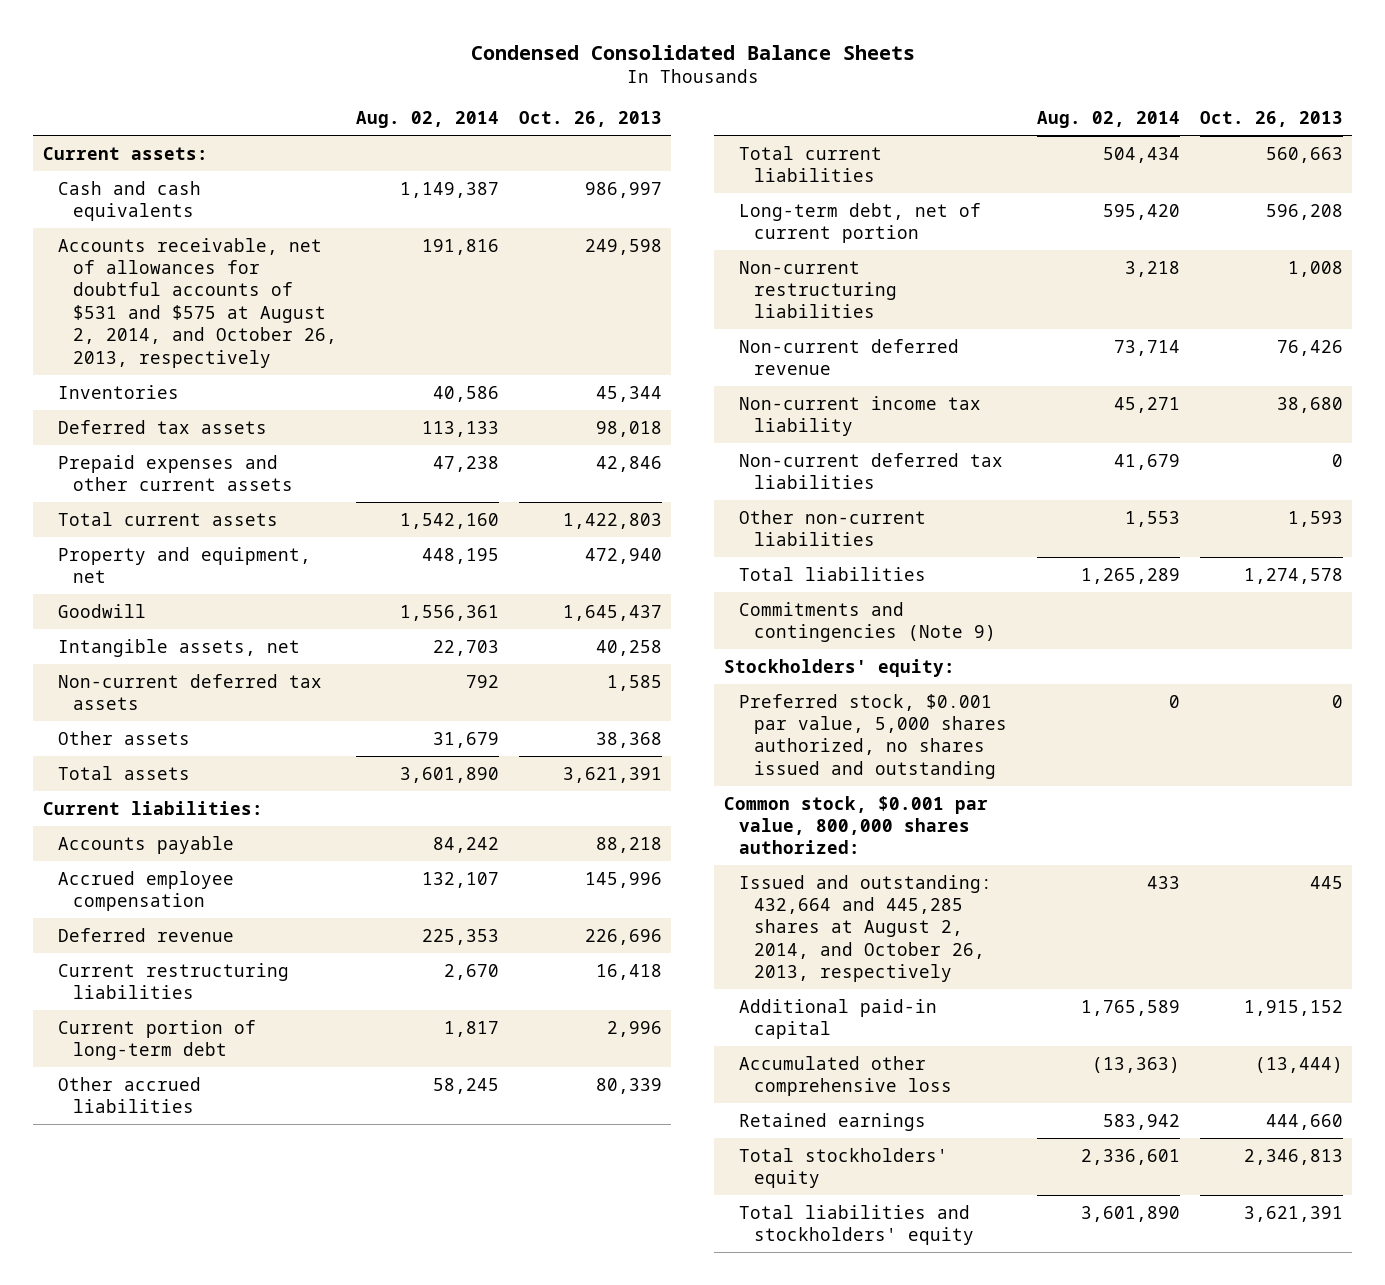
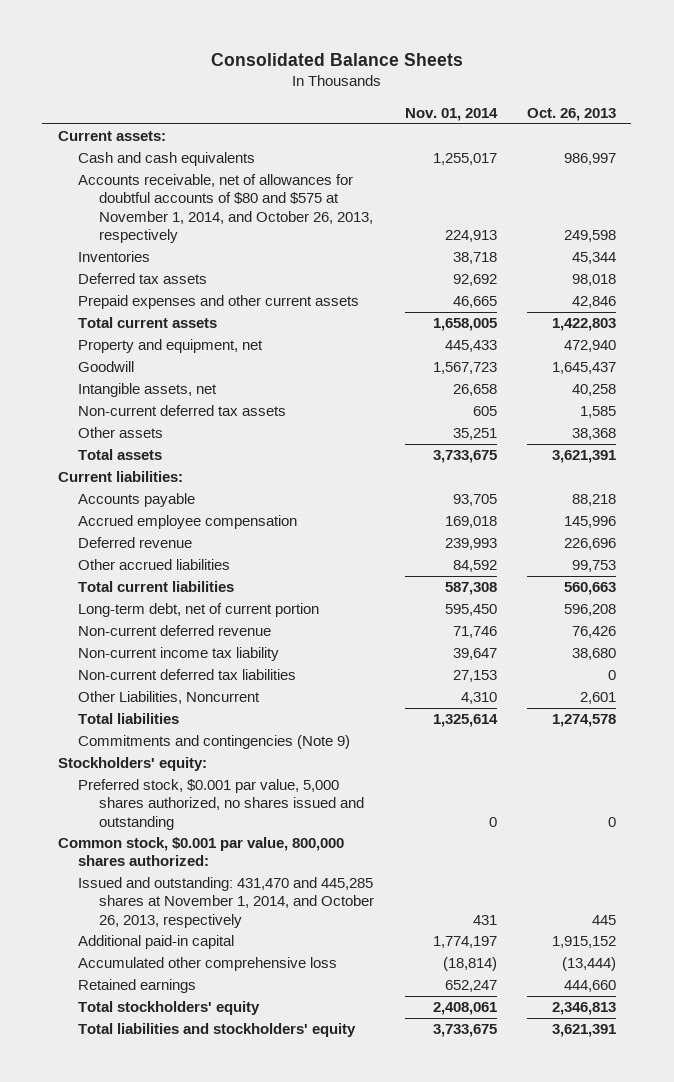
- Condensed Consolidated Balance Sheets
+ Consolidated Balance Sheets
- | Aug. 02, 2014 | Oct. 26, 2013
+ | Nov. 01, 2014 | Oct. 26, 2013
- Accounts receivable, net of allowances for doubtful accounts of $531 and $575 at August 2, 2014, and October 26, 2013, respectively | 191,816 | 249,598
+ Accounts receivable, net of allowances for doubtful accounts of $80 and $575 at November 1, 2014, and October 26, 2013, respectively | 224,913 | 249,598
- Current restructuring liabilities | 2,670 | 16,418
- Current portion of long-term debt | 1,817 | 2,996
- Other accrued liabilities | 58,245 | 80,339
+ Other accrued liabilities | 84,592 | 99,753
- Non-current restructuring liabilities | 3,218 | 1,008
- Other non-current liabilities | 1,553 | 1,593
+ Other Liabilities, Noncurrent | 4,310 | 2,601
- Issued and outstanding: 432,664 and 445,285 shares at August 2, 2014, and October 26, 2013, respectively | 433 | 445
+ Issued and outstanding: 431,470 and 445,285 shares at November 1, 2014, and October 26, 2013, respectively | 431 | 445

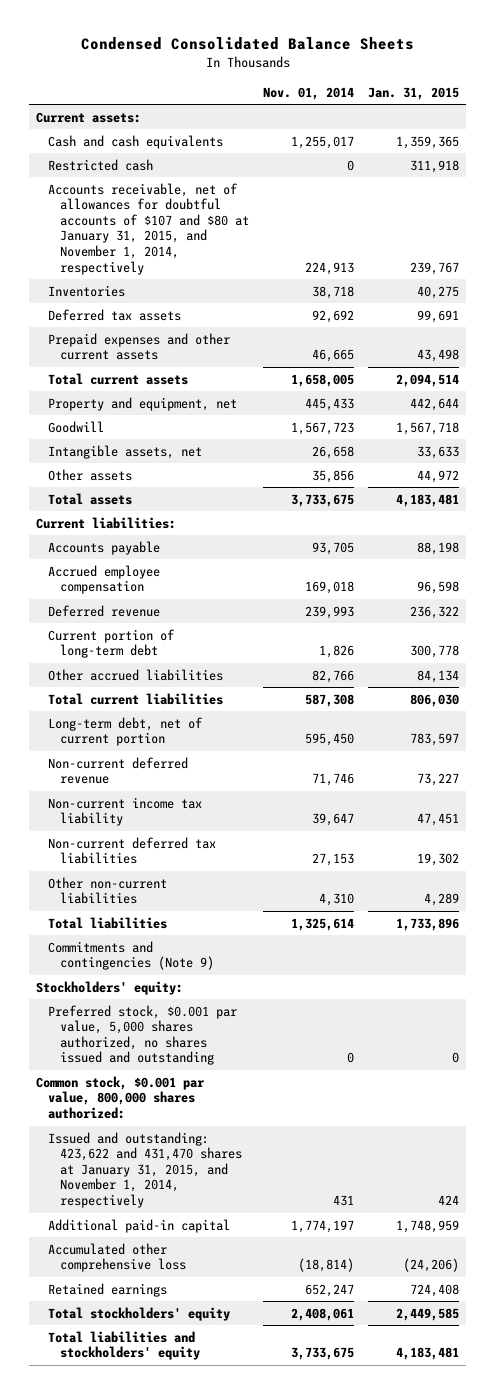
- Consolidated Balance Sheets
+ Condensed Consolidated Balance Sheets
- | Nov. 01, 2014 | Oct. 26, 2013
+ | Nov. 01, 2014 | Jan. 31, 2015
- Accounts receivable, net of allowances for doubtful accounts of $80 and $575 at November 1, 2014, and October 26, 2013, respectively | 224,913 | 249,598
+ Restricted cash | 0 | 311,918
+ Accounts receivable, net of allowances for doubtful accounts of $107 and $80 at January 31, 2015, and November 1, 2014, respectively | 224,913 | 239,767
- Non-current deferred tax assets | 605 | 1,585
- Other assets | 35,251 | 38,368
+ Other assets | 35,856 | 44,972
- Other accrued liabilities | 84,592 | 99,753
+ Current portion of long-term debt | 1,826 | 300,778
+ Other accrued liabilities | 82,766 | 84,134
- Other Liabilities, Noncurrent | 4,310 | 2,601
+ Other non-current liabilities | 4,310 | 4,289
- Issued and outstanding: 431,470 and 445,285 shares at November 1, 2014, and October 26, 2013, respectively | 431 | 445
+ Issued and outstanding: 423,622 and 431,470 shares at January 31, 2015, and November 1, 2014, respectively | 431 | 424

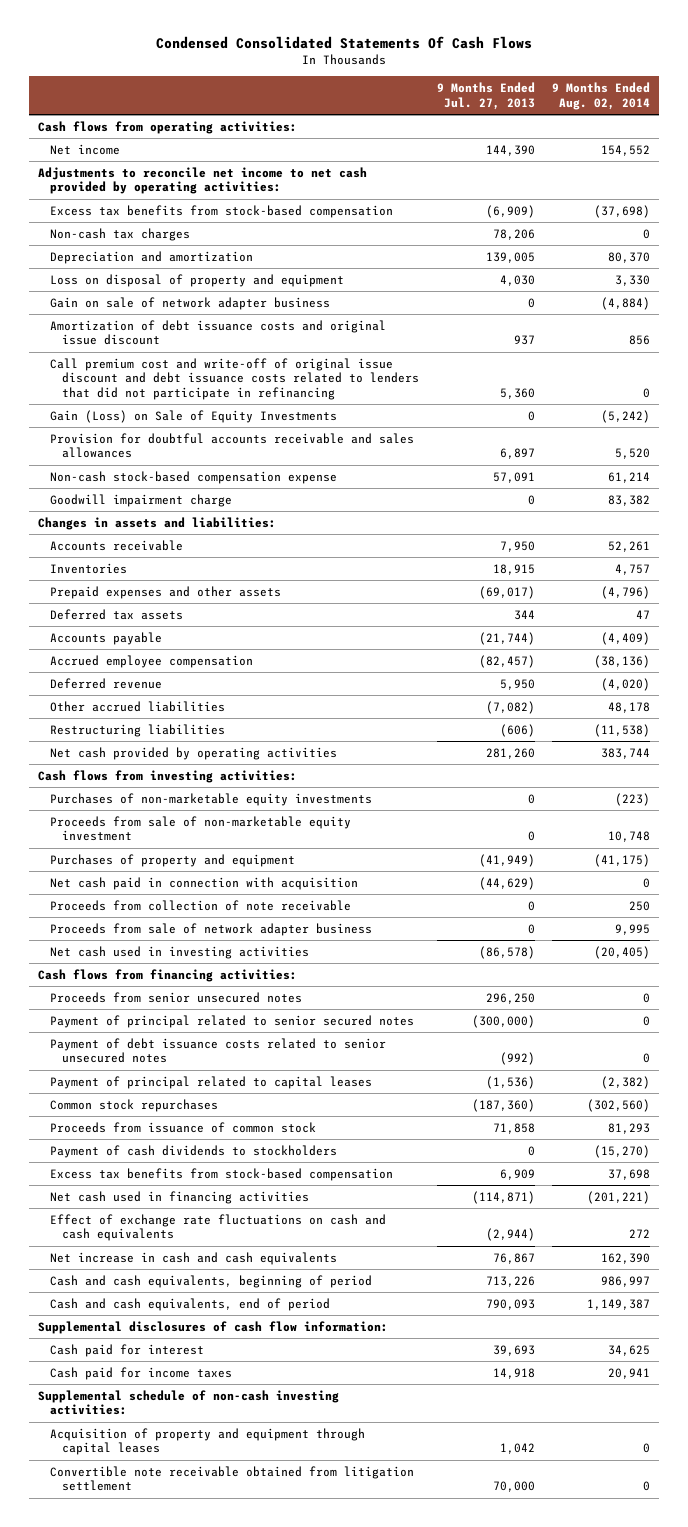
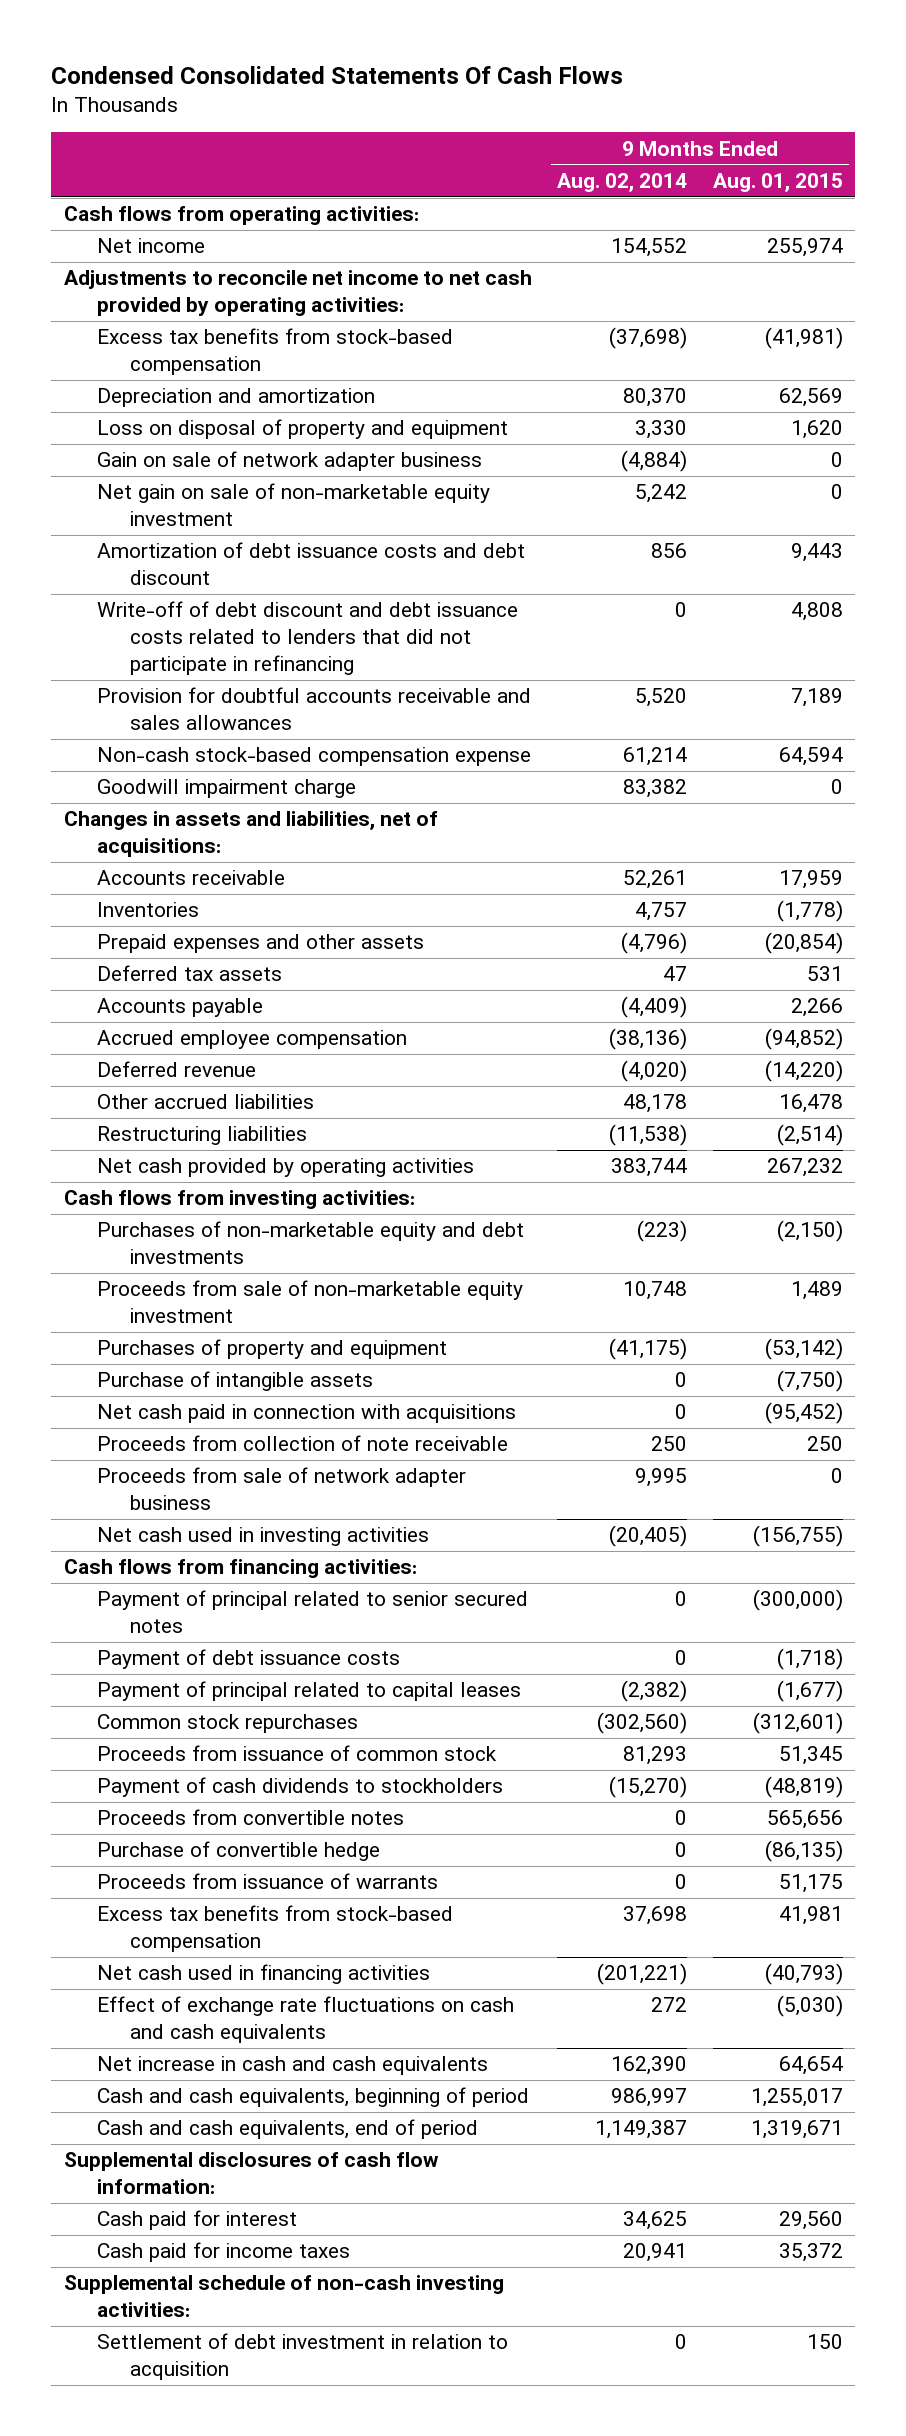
- | 9 Months Ended Jul. 27, 2013 | 9 Months Ended Aug. 02, 2014
+ | 9 Months Ended Aug. 02, 2014 | 9 Months Ended Aug. 01, 2015
- Non-cash tax charges | 78,206 | 0
- Amortization of debt issuance costs and original issue discount | 937 | 856
- Call premium cost and write-off of original issue discount and debt issuance costs related to lenders that did not participate in refinancing | 5,360 | 0
- Gain (Loss) on Sale of Equity Investments | 0 | (5,242)
+ Net gain on sale of non-marketable equity investment | 5,242 | 0
+ Amortization of debt issuance costs and debt discount | 856 | 9,443
+ Write-off of debt discount and debt issuance costs related to lenders that did not participate in refinancing | 0 | 4,808
- Changes in assets and liabilities:
+ Changes in assets and liabilities, net of acquisitions:
- Purchases of non-marketable equity investments | 0 | (223)
+ Purchases of non-marketable equity and debt investments | (223) | (2,150)
- Net cash paid in connection with acquisition | (44,629) | 0
+ Purchase of intangible assets | 0 | (7,750)
+ Net cash paid in connection with acquisitions | 0 | (95,452)
- Proceeds from senior unsecured notes | 296,250 | 0
- Payment of debt issuance costs related to senior unsecured notes | (992) | 0
+ Payment of debt issuance costs | 0 | (1,718)
+ Proceeds from convertible notes | 0 | 565,656
+ Purchase of convertible hedge | 0 | (86,135)
+ Proceeds from issuance of warrants | 0 | 51,175
- Acquisition of property and equipment through capital leases | 1,042 | 0
- Convertible note receivable obtained from litigation settlement | 70,000 | 0
+ Settlement of debt investment in relation to acquisition | 0 | 150

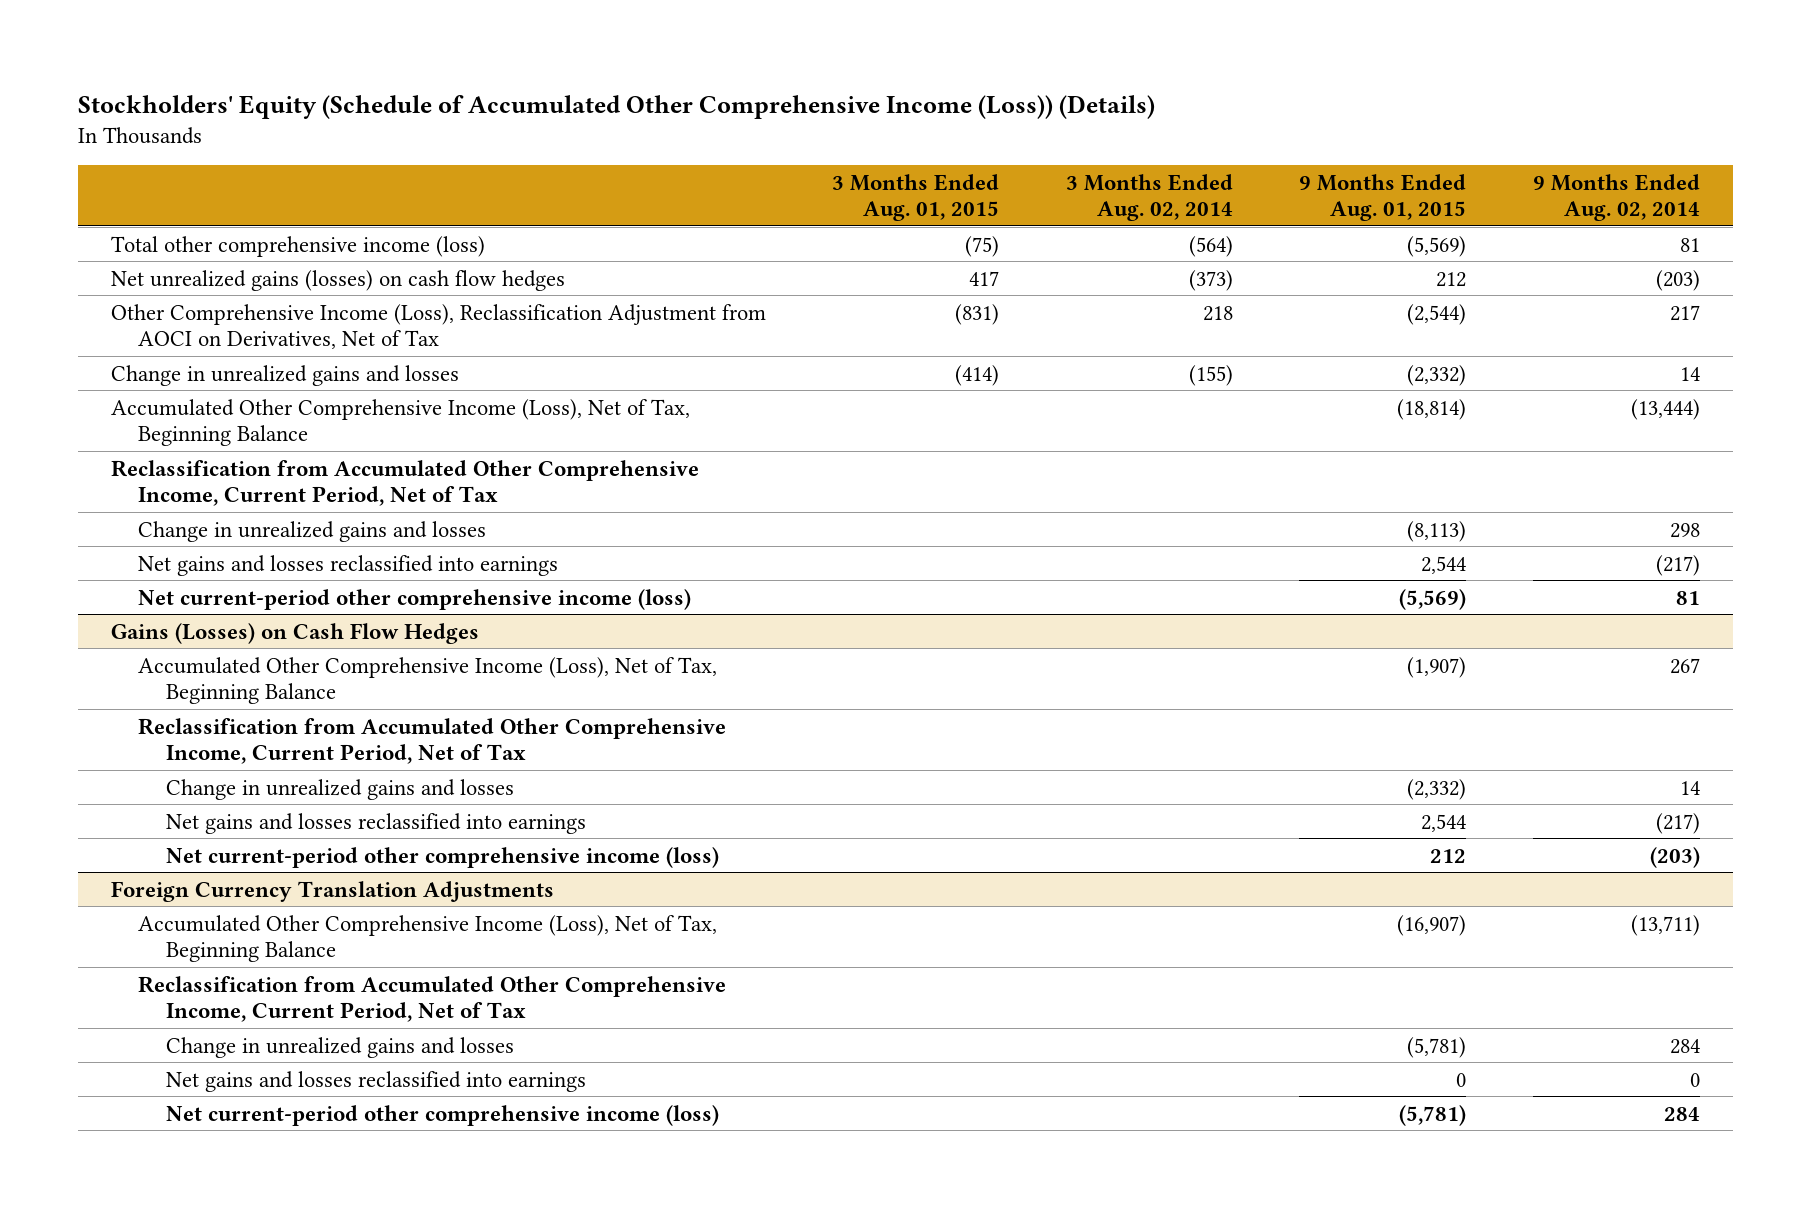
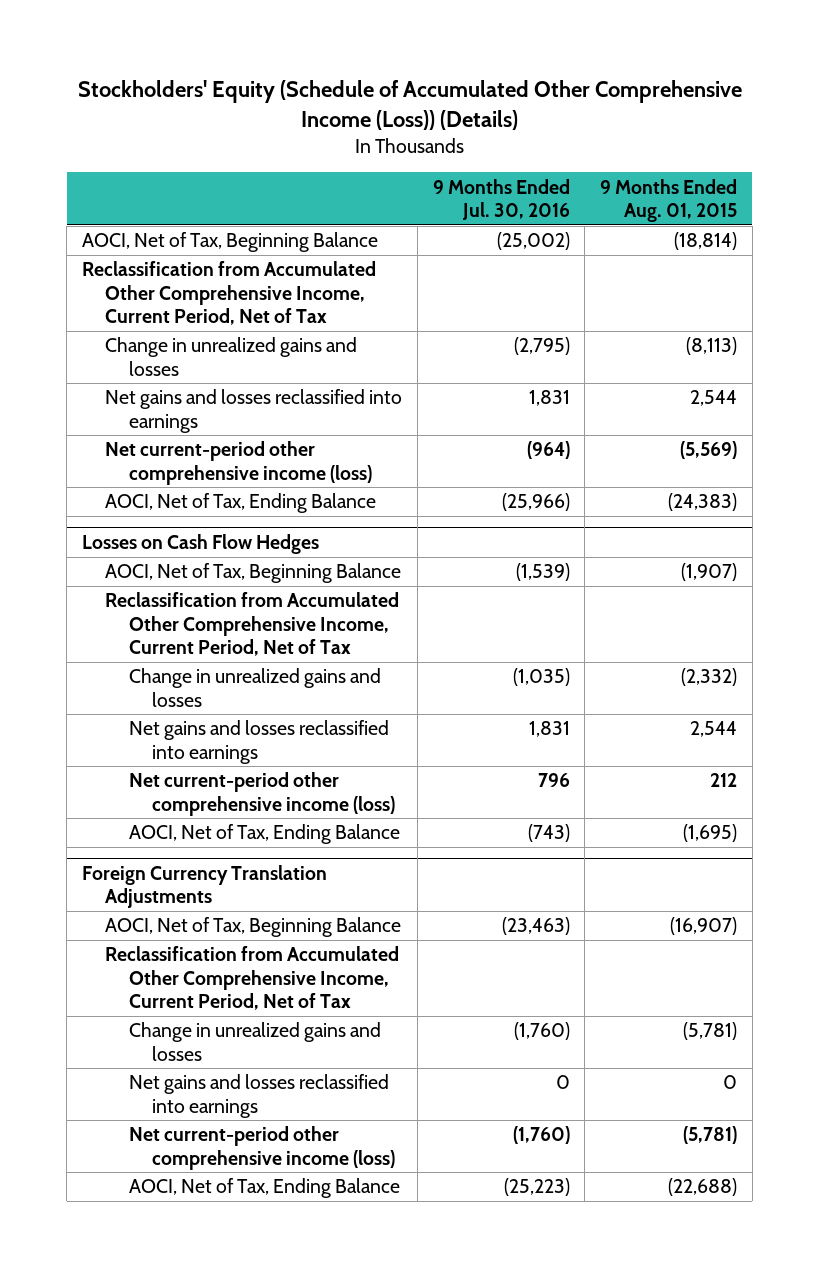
- | 3 Months Ended Aug. 01, 2015 | 3 Months Ended Aug. 02, 2014 | 9 Months Ended Aug. 01, 2015 | 9 Months Ended Aug. 02, 2014
+ | 9 Months Ended Jul. 30, 2016 | 9 Months Ended Aug. 01, 2015
- Total other comprehensive income (loss) | (75) | (564) | (5,569) | 81
- Net unrealized gains (losses) on cash flow hedges | 417 | (373) | 212 | (203)
- Other Comprehensive Income (Loss), Reclassification Adjustment from AOCI on Derivatives, Net of Tax | (831) | 218 | (2,544) | 217
- Change in unrealized gains and losses | (414) | (155) | (2,332) | 14
- Accumulated Other Comprehensive Income (Loss), Net of Tax, Beginning Balance | | | (18,814) | (13,444)
+ AOCI, Net of Tax, Beginning Balance | (25,002) | (18,814)
- Gains (Losses) on Cash Flow Hedges
- Accumulated Other Comprehensive Income (Loss), Net of Tax, Beginning Balance | | | (1,907) | 267
+ AOCI, Net of Tax, Ending Balance | (25,966) | (24,383)
+ Losses on Cash Flow Hedges
+ AOCI, Net of Tax, Beginning Balance | (1,539) | (1,907)
+ AOCI, Net of Tax, Ending Balance | (743) | (1,695)
@ Foreign Currency Translation Adjustments
- Accumulated Other Comprehensive Income (Loss), Net of Tax, Beginning Balance | | | (16,907) | (13,711)
+ AOCI, Net of Tax, Beginning Balance | (23,463) | (16,907)
+ AOCI, Net of Tax, Ending Balance | (25,223) | (22,688)

